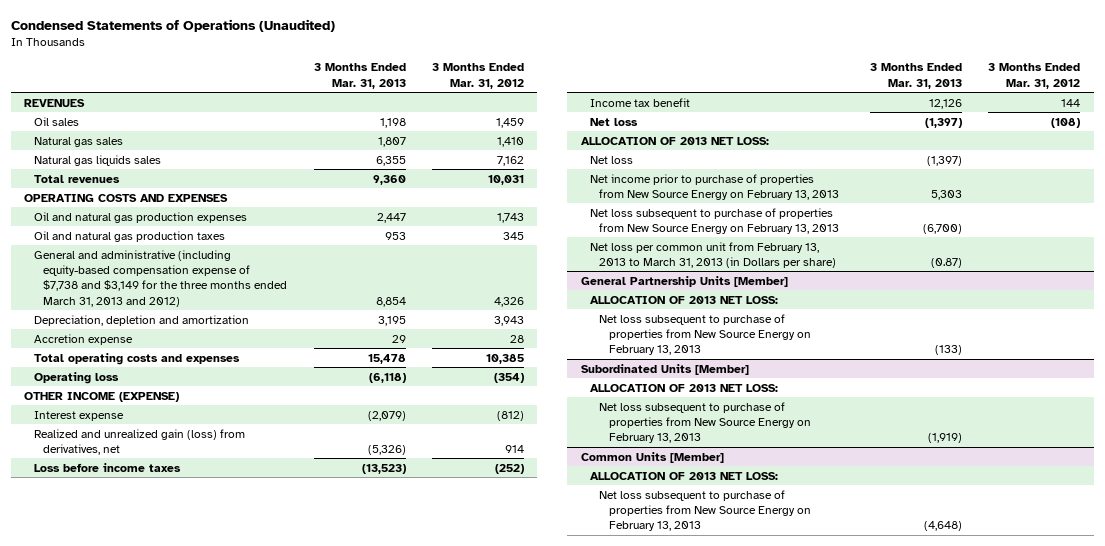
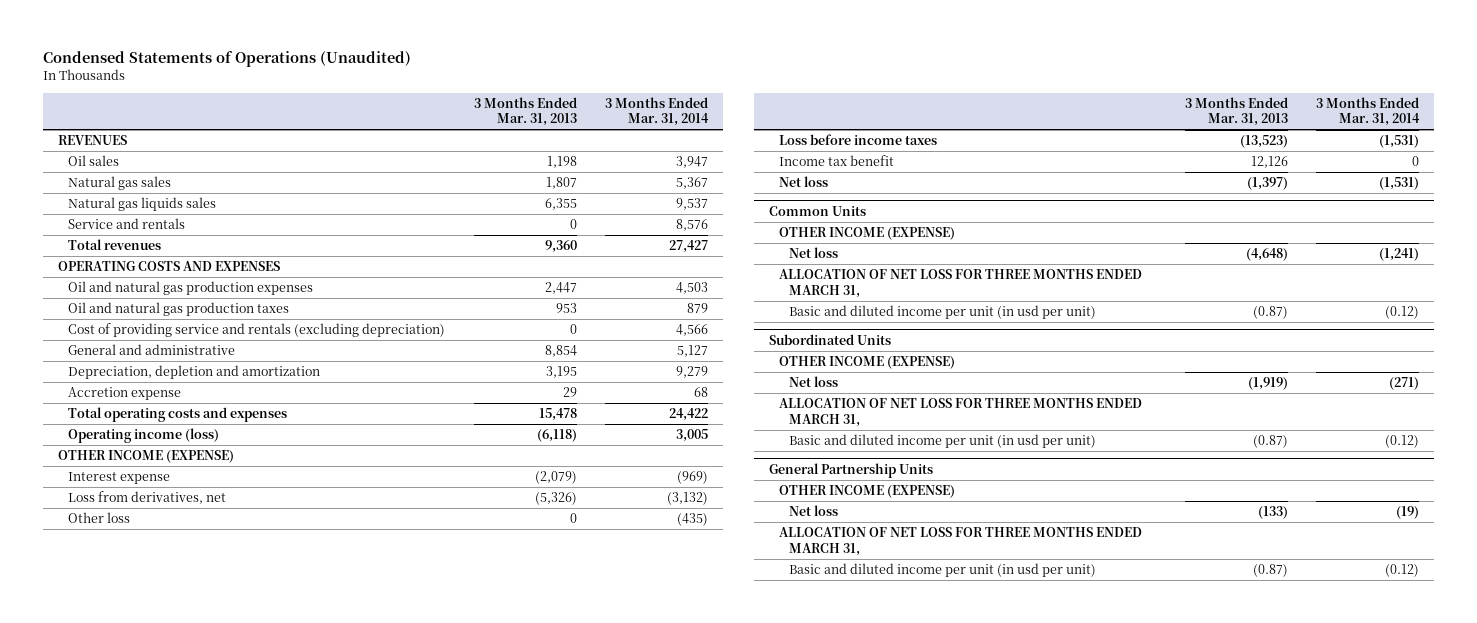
- | 3 Months Ended Mar. 31, 2013 | 3 Months Ended Mar. 31, 2012
+ | 3 Months Ended Mar. 31, 2013 | 3 Months Ended Mar. 31, 2014
+ Service and rentals | 0 | 8,576
- General and administrative (including equity-based compensation expense of $7,738 and $3,149 for the three months ended March 31, 2013 and 2012) | 8,854 | 4,326
+ Cost of providing service and rentals (excluding depreciation) | 0 | 4,566
+ General and administrative | 8,854 | 5,127
- Operating loss | (6,118) | (354)
+ Operating income (loss) | (6,118) | 3,005
- Realized and unrealized gain (loss) from derivatives, net | (5,326) | 914
+ Loss from derivatives, net | (5,326) | (3,132)
+ Other loss | 0 | (435)
- ALLOCATION OF 2013 NET LOSS:
- Net loss | (1,397) |
- Net income prior to purchase of properties from New Source Energy on February 13, 2013 | 5,303 |
- Net loss subsequent to purchase of properties from New Source Energy on February 13, 2013 | (6,700) |
- Net loss per common unit from February 13, 2013 to March 31, 2013 (in Dollars per share) | (0.87) |
- General Partnership Units [Member]
- ALLOCATION OF 2013 NET LOSS:
- Net loss subsequent to purchase of properties from New Source Energy on February 13, 2013 | (133) |
- Subordinated Units [Member]
- ALLOCATION OF 2013 NET LOSS:
- Net loss subsequent to purchase of properties from New Source Energy on February 13, 2013 | (1,919) |
- Common Units [Member]
- ALLOCATION OF 2013 NET LOSS:
- Net loss subsequent to purchase of properties from New Source Energy on February 13, 2013 | (4,648) |
+ Common Units
+ OTHER INCOME (EXPENSE)
+ Net loss | (4,648) | (1,241)
+ ALLOCATION OF NET LOSS FOR THREE MONTHS ENDED MARCH 31,
+ Basic and diluted income per unit (in usd per unit) | (0.87) | (0.12)
+ Subordinated Units
+ OTHER INCOME (EXPENSE)
+ Net loss | (1,919) | (271)
+ ALLOCATION OF NET LOSS FOR THREE MONTHS ENDED MARCH 31,
+ Basic and diluted income per unit (in usd per unit) | (0.87) | (0.12)
+ General Partnership Units
+ OTHER INCOME (EXPENSE)
+ Net loss | (133) | (19)
+ ALLOCATION OF NET LOSS FOR THREE MONTHS ENDED MARCH 31,
+ Basic and diluted income per unit (in usd per unit) | (0.87) | (0.12)

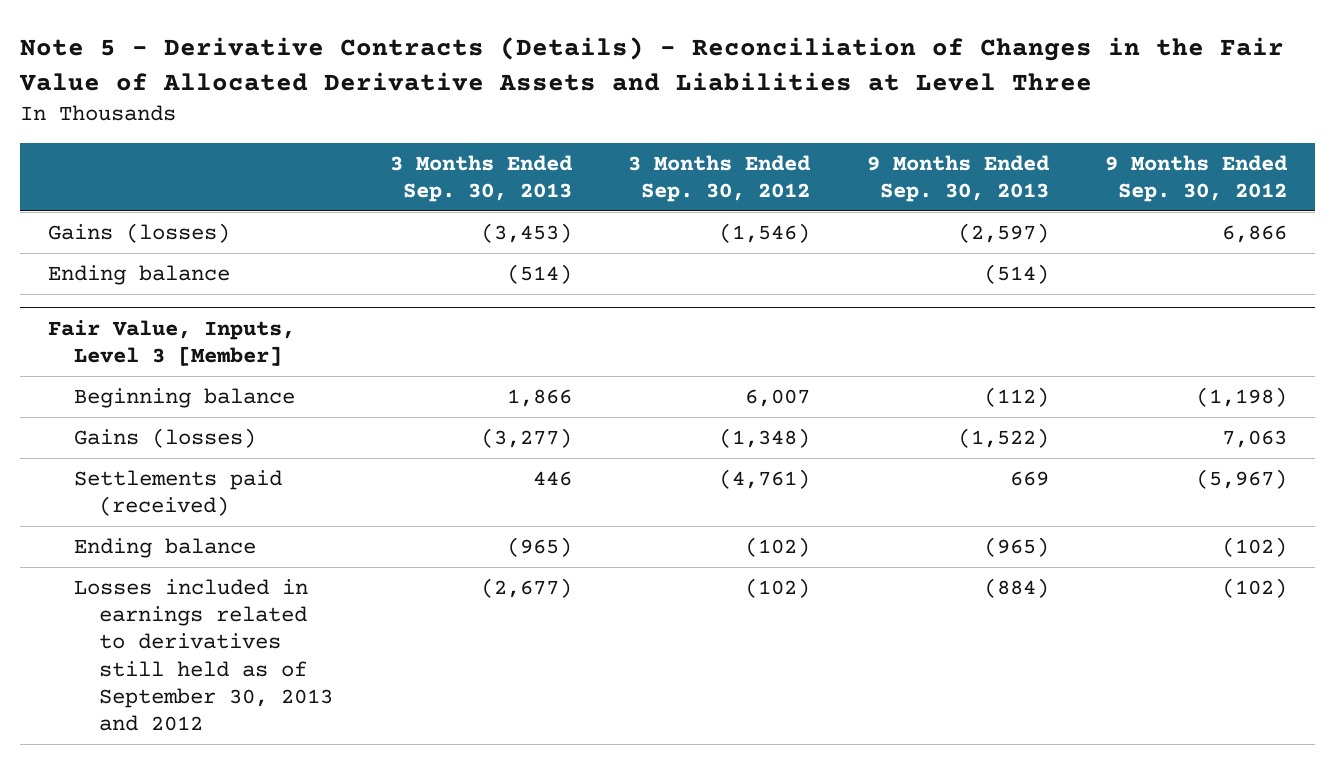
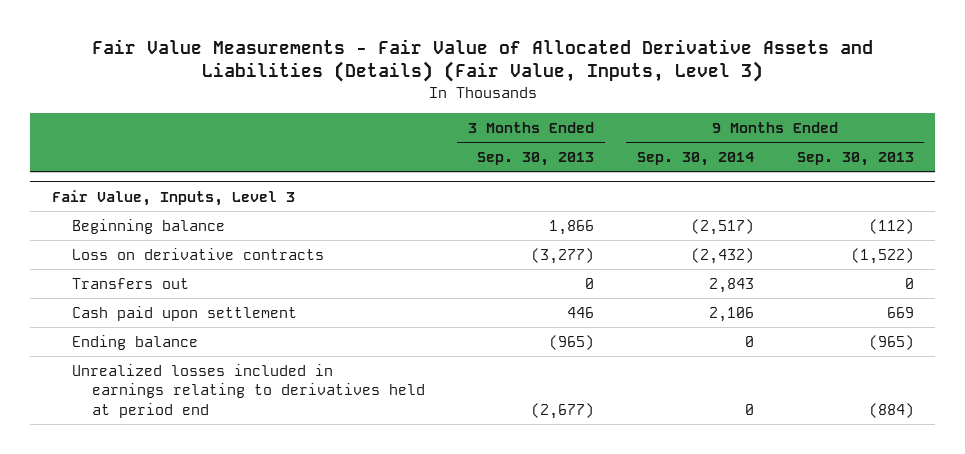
- Note 5 - Derivative Contracts (Details) - Reconciliation of Changes in the Fair Value of Allocated Derivative Assets and Liabilities at Level Three
+ Fair Value Measurements - Fair Value of Allocated Derivative Assets and Liabilities (Details) (Fair Value, Inputs, Level 3)
- | 3 Months Ended Sep. 30, 2013 | 3 Months Ended Sep. 30, 2012 | 9 Months Ended Sep. 30, 2013 | 9 Months Ended Sep. 30, 2012
+ | 3 Months Ended Sep. 30, 2013 | 9 Months Ended Sep. 30, 2014 | 9 Months Ended Sep. 30, 2013
- Gains (losses) | (3,453) | (1,546) | (2,597) | 6,866
- Ending balance | (514) | | (514) |
- Fair Value, Inputs, Level 3 [Member]
+ Fair Value, Inputs, Level 3
- Gains (losses) | (3,277) | (1,348) | (1,522) | 7,063
- Settlements paid (received) | 446 | (4,761) | 669 | (5,967)
+ Loss on derivative contracts | (3,277) | (2,432) | (1,522)
+ Transfers out | 0 | 2,843 | 0
+ Cash paid upon settlement | 446 | 2,106 | 669
- Losses included in earnings related to derivatives still held as of September 30, 2013 and 2012 | (2,677) | (102) | (884) | (102)
+ Unrealized losses included in earnings relating to derivatives held at period end | (2,677) | 0 | (884)

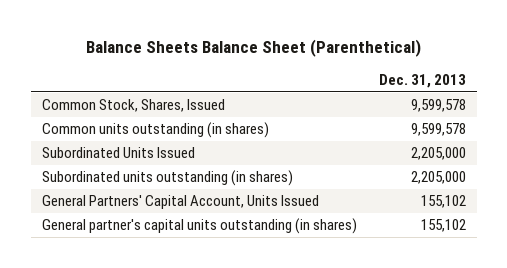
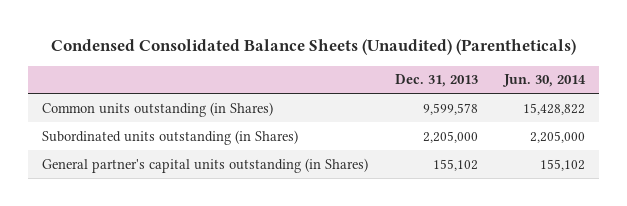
- Balance Sheets Balance Sheet (Parenthetical)
+ Condensed Consolidated Balance Sheets (Unaudited) (Parentheticals)
- | Dec. 31, 2013
+ | Dec. 31, 2013 | Jun. 30, 2014
- Common Stock, Shares, Issued | 9,599,578
- Common units outstanding (in shares) | 9,599,578
- Subordinated Units Issued | 2,205,000
- Subordinated units outstanding (in shares) | 2,205,000
- General Partners' Capital Account, Units Issued | 155,102
- General partner's capital units outstanding (in shares) | 155,102
+ Common units outstanding (in Shares) | 9,599,578 | 15,428,822
+ Subordinated units outstanding (in Shares) | 2,205,000 | 2,205,000
+ General partner's capital units outstanding (in Shares) | 155,102 | 155,102

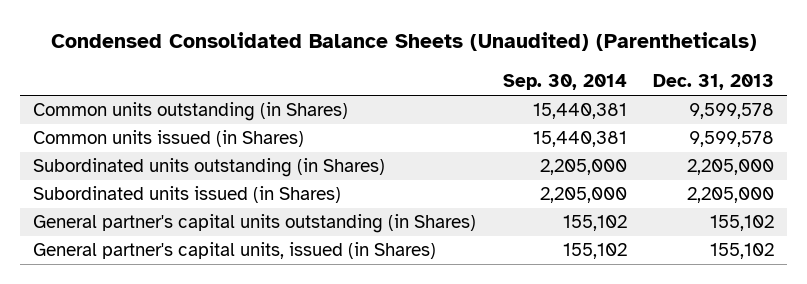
- | Dec. 31, 2013 | Jun. 30, 2014
+ | Sep. 30, 2014 | Dec. 31, 2013
+ Common units issued (in Shares) | 15,440,381 | 9,599,578
+ Subordinated units issued (in Shares) | 2,205,000 | 2,205,000
+ General partner's capital units, issued (in Shares) | 155,102 | 155,102

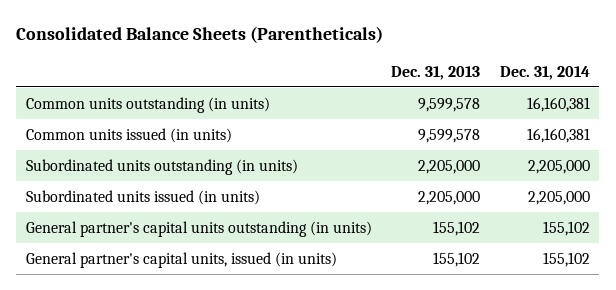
- Condensed Consolidated Balance Sheets (Unaudited) (Parentheticals)
+ Consolidated Balance Sheets (Parentheticals)
- | Sep. 30, 2014 | Dec. 31, 2013
+ | Dec. 31, 2013 | Dec. 31, 2014
- Common units outstanding (in Shares) | 15,440,381 | 9,599,578
- Common units issued (in Shares) | 15,440,381 | 9,599,578
- Subordinated units outstanding (in Shares) | 2,205,000 | 2,205,000
- Subordinated units issued (in Shares) | 2,205,000 | 2,205,000
- General partner's capital units outstanding (in Shares) | 155,102 | 155,102
- General partner's capital units, issued (in Shares) | 155,102 | 155,102
+ Common units outstanding (in units) | 9,599,578 | 16,160,381
+ Common units issued (in units) | 9,599,578 | 16,160,381
+ Subordinated units outstanding (in units) | 2,205,000 | 2,205,000
+ Subordinated units issued (in units) | 2,205,000 | 2,205,000
+ General partner's capital units outstanding (in units) | 155,102 | 155,102
+ General partner's capital units, issued (in units) | 155,102 | 155,102

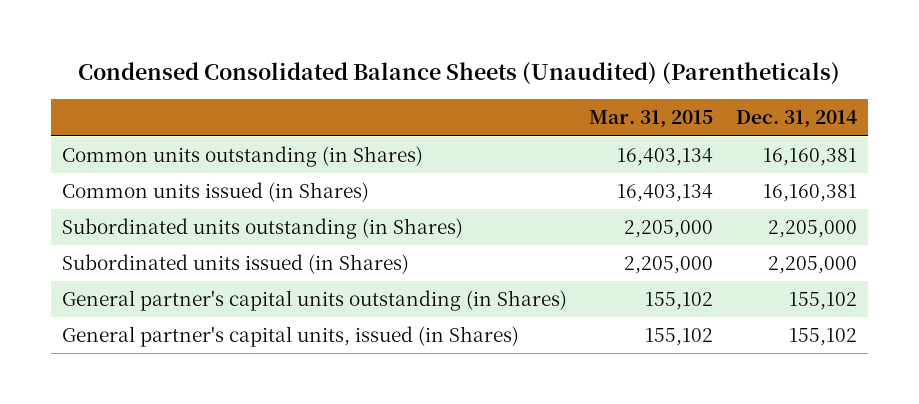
- Consolidated Balance Sheets (Parentheticals)
+ Condensed Consolidated Balance Sheets (Unaudited) (Parentheticals)
- | Dec. 31, 2013 | Dec. 31, 2014
+ | Mar. 31, 2015 | Dec. 31, 2014
- Common units outstanding (in units) | 9,599,578 | 16,160,381
- Common units issued (in units) | 9,599,578 | 16,160,381
- Subordinated units outstanding (in units) | 2,205,000 | 2,205,000
- Subordinated units issued (in units) | 2,205,000 | 2,205,000
- General partner's capital units outstanding (in units) | 155,102 | 155,102
- General partner's capital units, issued (in units) | 155,102 | 155,102
+ Common units outstanding (in Shares) | 16,403,134 | 16,160,381
+ Common units issued (in Shares) | 16,403,134 | 16,160,381
+ Subordinated units outstanding (in Shares) | 2,205,000 | 2,205,000
+ Subordinated units issued (in Shares) | 2,205,000 | 2,205,000
+ General partner's capital units outstanding (in Shares) | 155,102 | 155,102
+ General partner's capital units, issued (in Shares) | 155,102 | 155,102

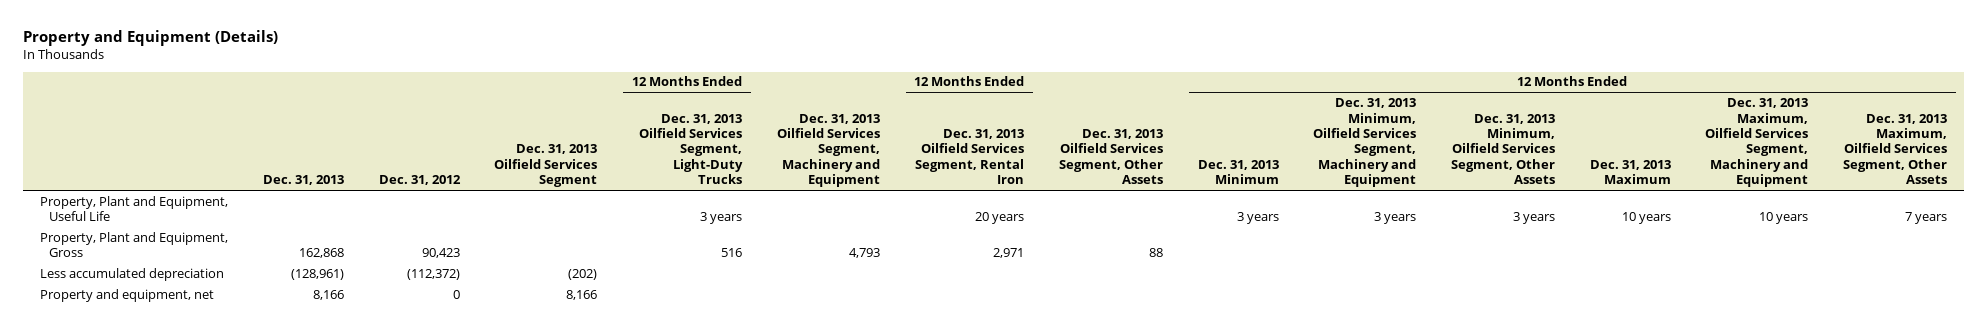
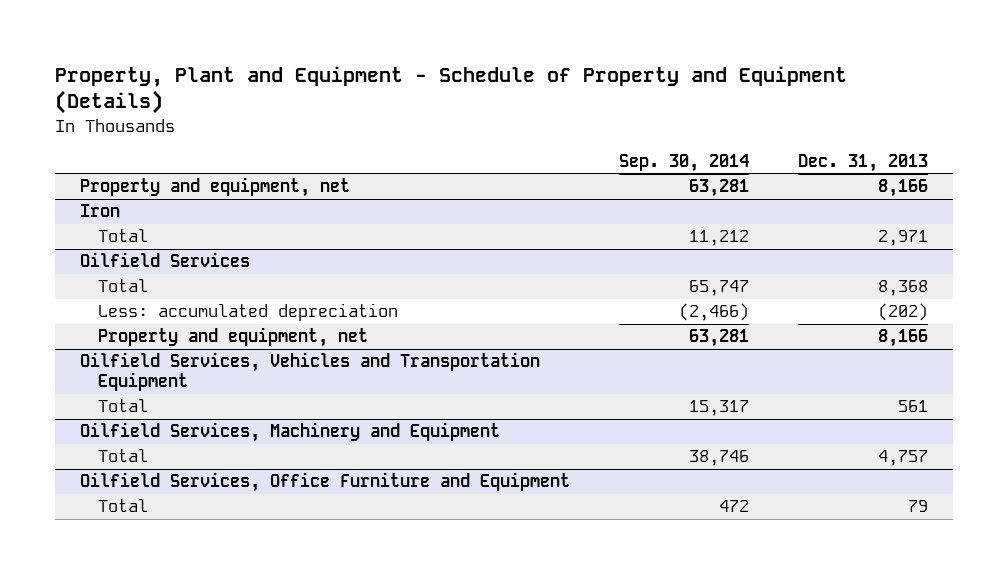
- Property and Equipment (Details)
+ Property, Plant and Equipment - Schedule of Property and Equipment (Details)
- | Dec. 31, 2013 | Dec. 31, 2012 | Dec. 31, 2013 Oilfield Services Segment | 12 Months Ended Dec. 31, 2013 Oilfield Services Segment, Light-Duty Trucks | Dec. 31, 2013 Oilfield Services Segment, Machinery and Equipment | 12 Months Ended Dec. 31, 2013 Oilfield Services Segment, Rental Iron | Dec. 31, 2013 Oilfield Services Segment, Other Assets | 12 Months Ended Dec. 31, 2013 Minimum | 12 Months Ended Dec. 31, 2013 Minimum, Oilfield Services Segment, Machinery and Equipment | 12 Months Ended Dec. 31, 2013 Minimum, Oilfield Services Segment, Other Assets | 12 Months Ended Dec. 31, 2013 Maximum | 12 Months Ended Dec. 31, 2013 Maximum, Oilfield Services Segment, Machinery and Equipment | 12 Months Ended Dec. 31, 2013 Maximum, Oilfield Services Segment, Other Assets
+ | Sep. 30, 2014 | Dec. 31, 2013
- Property, Plant and Equipment, Useful Life | | | | 3 years | | 20 years | | 3 years | 3 years | 3 years | 10 years | 10 years | 7 years
- Property, Plant and Equipment, Gross | 162,868 | 90,423 | | 516 | 4,793 | 2,971 | 88 | | | | | |
- Less accumulated depreciation | (128,961) | (112,372) | (202) | | | | | | | | | |
+ Iron
+ Total | 11,212 | 2,971
+ Oilfield Services
+ Total | 65,747 | 8,368
+ Less: accumulated depreciation | (2,466) | (202)
+ Property and equipment, net | 63,281 | 8,166
+ Oilfield Services, Vehicles and Transportation Equipment
+ Total | 15,317 | 561
+ Oilfield Services, Machinery and Equipment
+ Total | 38,746 | 4,757
+ Oilfield Services, Office Furniture and Equipment
+ Total | 472 | 79

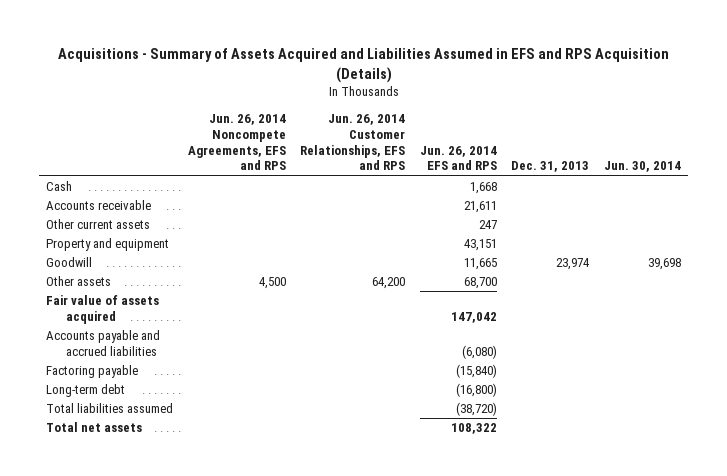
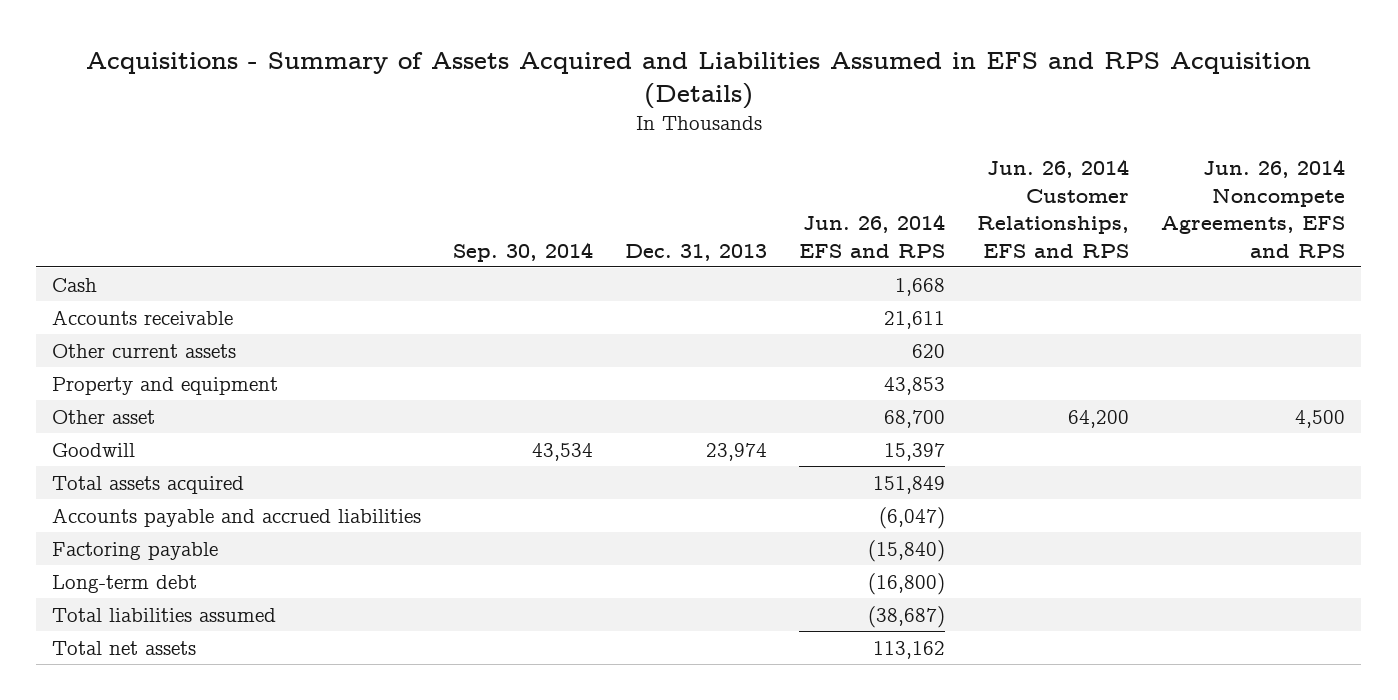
- | Jun. 26, 2014 Noncompete Agreements, EFS and RPS | Jun. 26, 2014 Customer Relationships, EFS and RPS | Jun. 26, 2014 EFS and RPS | Dec. 31, 2013 | Jun. 30, 2014
+ | Sep. 30, 2014 | Dec. 31, 2013 | Jun. 26, 2014 EFS and RPS | Jun. 26, 2014 Customer Relationships, EFS and RPS | Jun. 26, 2014 Noncompete Agreements, EFS and RPS
- Other current assets | | | 247 | |
- Property and equipment | | | 43,151 | |
- Goodwill | | | 11,665 | 23,974 | 39,698
- Other assets | 4,500 | 64,200 | 68,700 | |
- Fair value of assets acquired | | | 147,042 | |
- Accounts payable and accrued liabilities | | | (6,080) | |
+ Other current assets | | | 620 | |
+ Property and equipment | | | 43,853 | |
+ Other asset | | | 68,700 | 64,200 | 4,500
+ Goodwill | 43,534 | 23,974 | 15,397 | |
+ Total assets acquired | | | 151,849 | |
+ Accounts payable and accrued liabilities | | | (6,047) | |
- Total liabilities assumed | | | (38,720) | |
- Total net assets | | | 108,322 | |
+ Total liabilities assumed | | | (38,687) | |
+ Total net assets | | | 113,162 | |

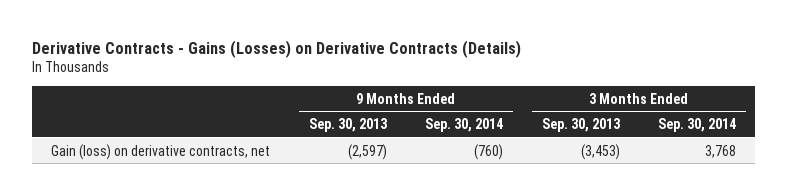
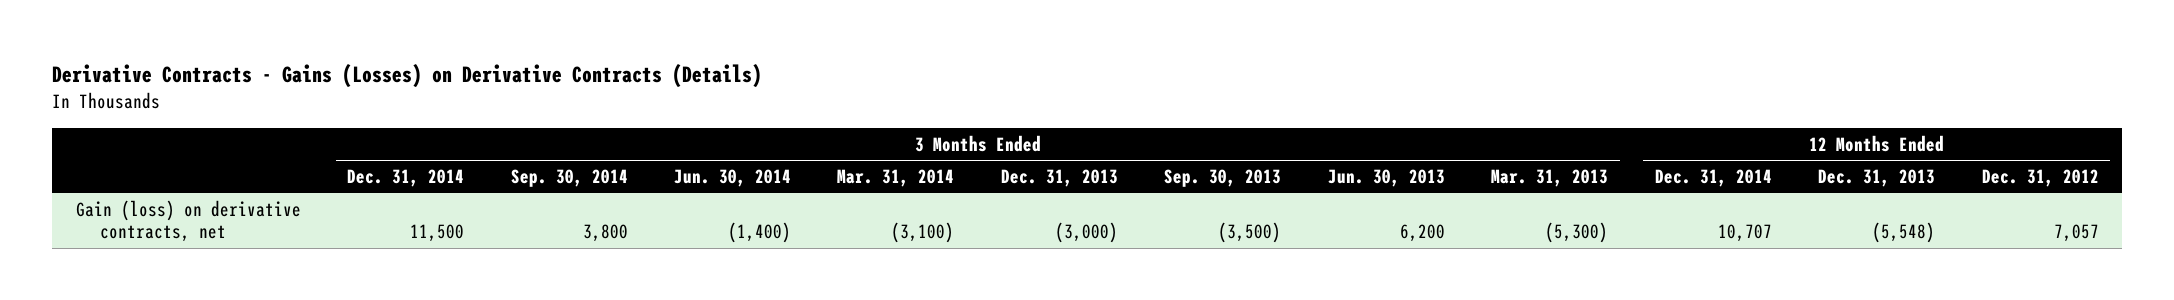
- | 9 Months Ended Sep. 30, 2013 | 9 Months Ended Sep. 30, 2014 | 3 Months Ended Sep. 30, 2013 | 3 Months Ended Sep. 30, 2014
+ | 3 Months Ended Dec. 31, 2014 | 3 Months Ended Sep. 30, 2014 | 3 Months Ended Jun. 30, 2014 | 3 Months Ended Mar. 31, 2014 | 3 Months Ended Dec. 31, 2013 | 3 Months Ended Sep. 30, 2013 | 3 Months Ended Jun. 30, 2013 | 3 Months Ended Mar. 31, 2013 | 12 Months Ended Dec. 31, 2014 | 12 Months Ended Dec. 31, 2013 | 12 Months Ended Dec. 31, 2012
- Gain (loss) on derivative contracts, net | (2,597) | (760) | (3,453) | 3,768
+ Gain (loss) on derivative contracts, net | 11,500 | 3,800 | (1,400) | (3,100) | (3,000) | (3,500) | 6,200 | (5,300) | 10,707 | (5,548) | 7,057

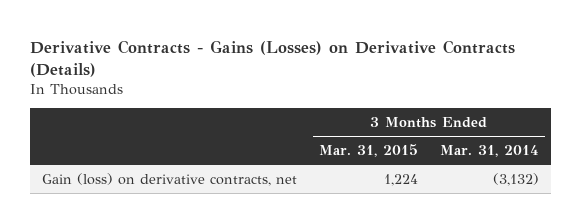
- | 3 Months Ended Dec. 31, 2014 | 3 Months Ended Sep. 30, 2014 | 3 Months Ended Jun. 30, 2014 | 3 Months Ended Mar. 31, 2014 | 3 Months Ended Dec. 31, 2013 | 3 Months Ended Sep. 30, 2013 | 3 Months Ended Jun. 30, 2013 | 3 Months Ended Mar. 31, 2013 | 12 Months Ended Dec. 31, 2014 | 12 Months Ended Dec. 31, 2013 | 12 Months Ended Dec. 31, 2012
+ | 3 Months Ended Mar. 31, 2015 | 3 Months Ended Mar. 31, 2014
- Gain (loss) on derivative contracts, net | 11,500 | 3,800 | (1,400) | (3,100) | (3,000) | (3,500) | 6,200 | (5,300) | 10,707 | (5,548) | 7,057
+ Gain (loss) on derivative contracts, net | 1,224 | (3,132)

